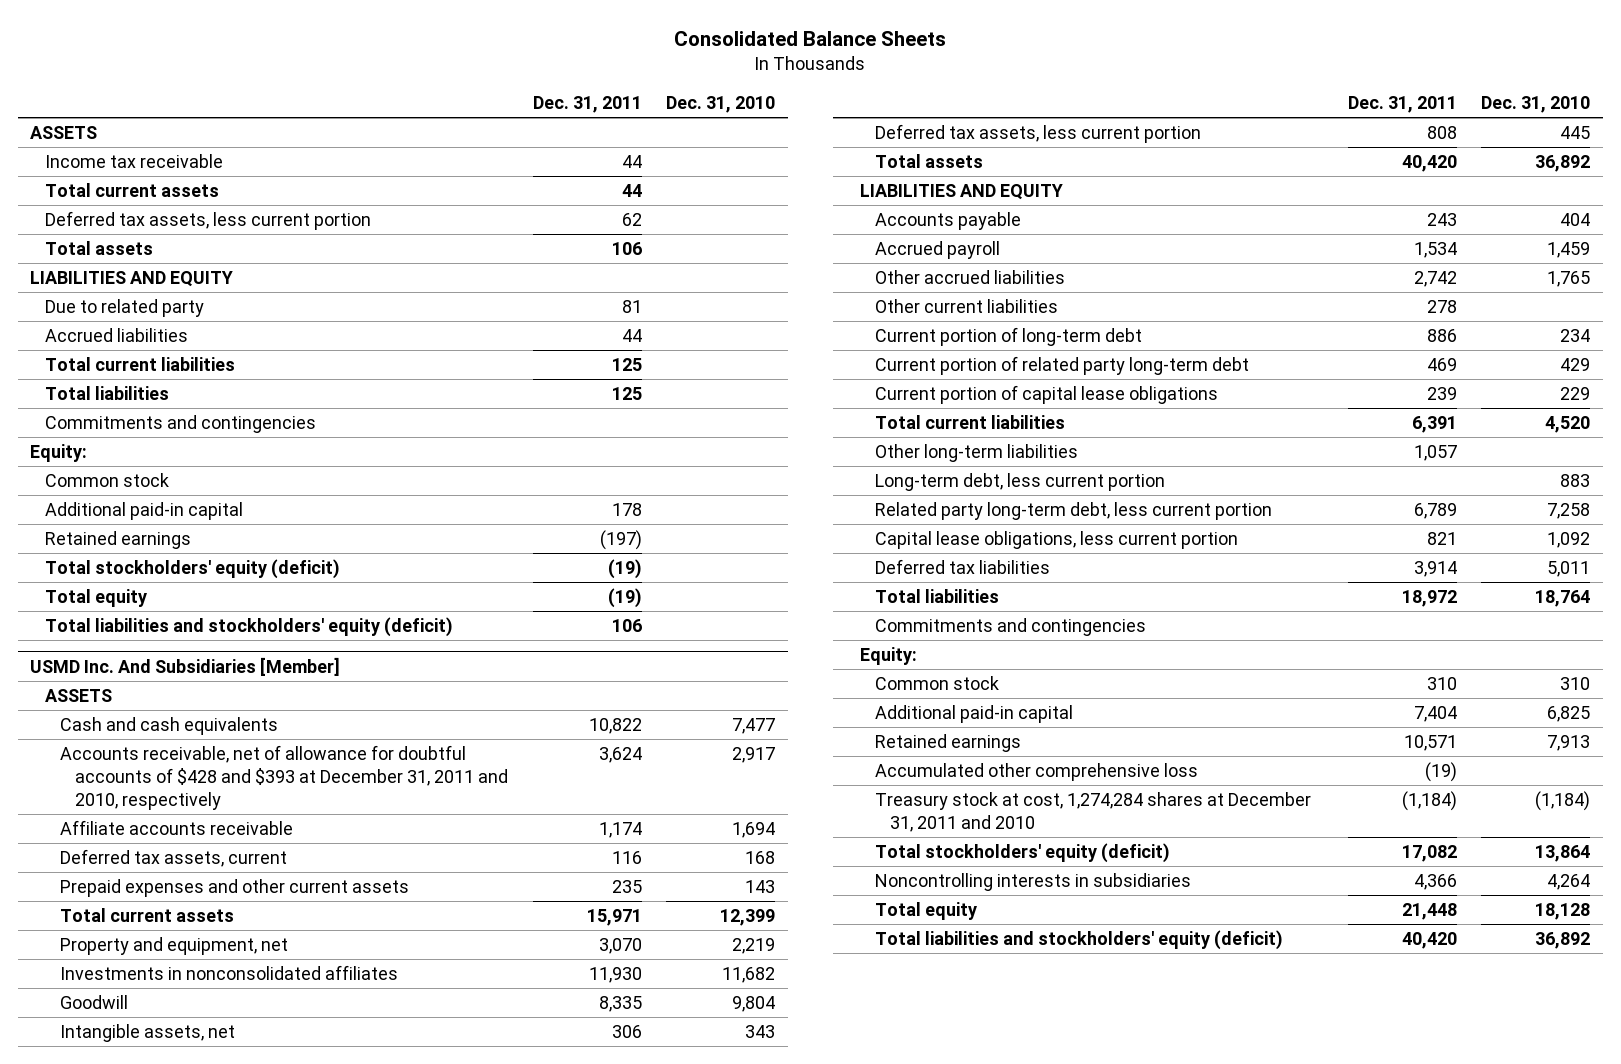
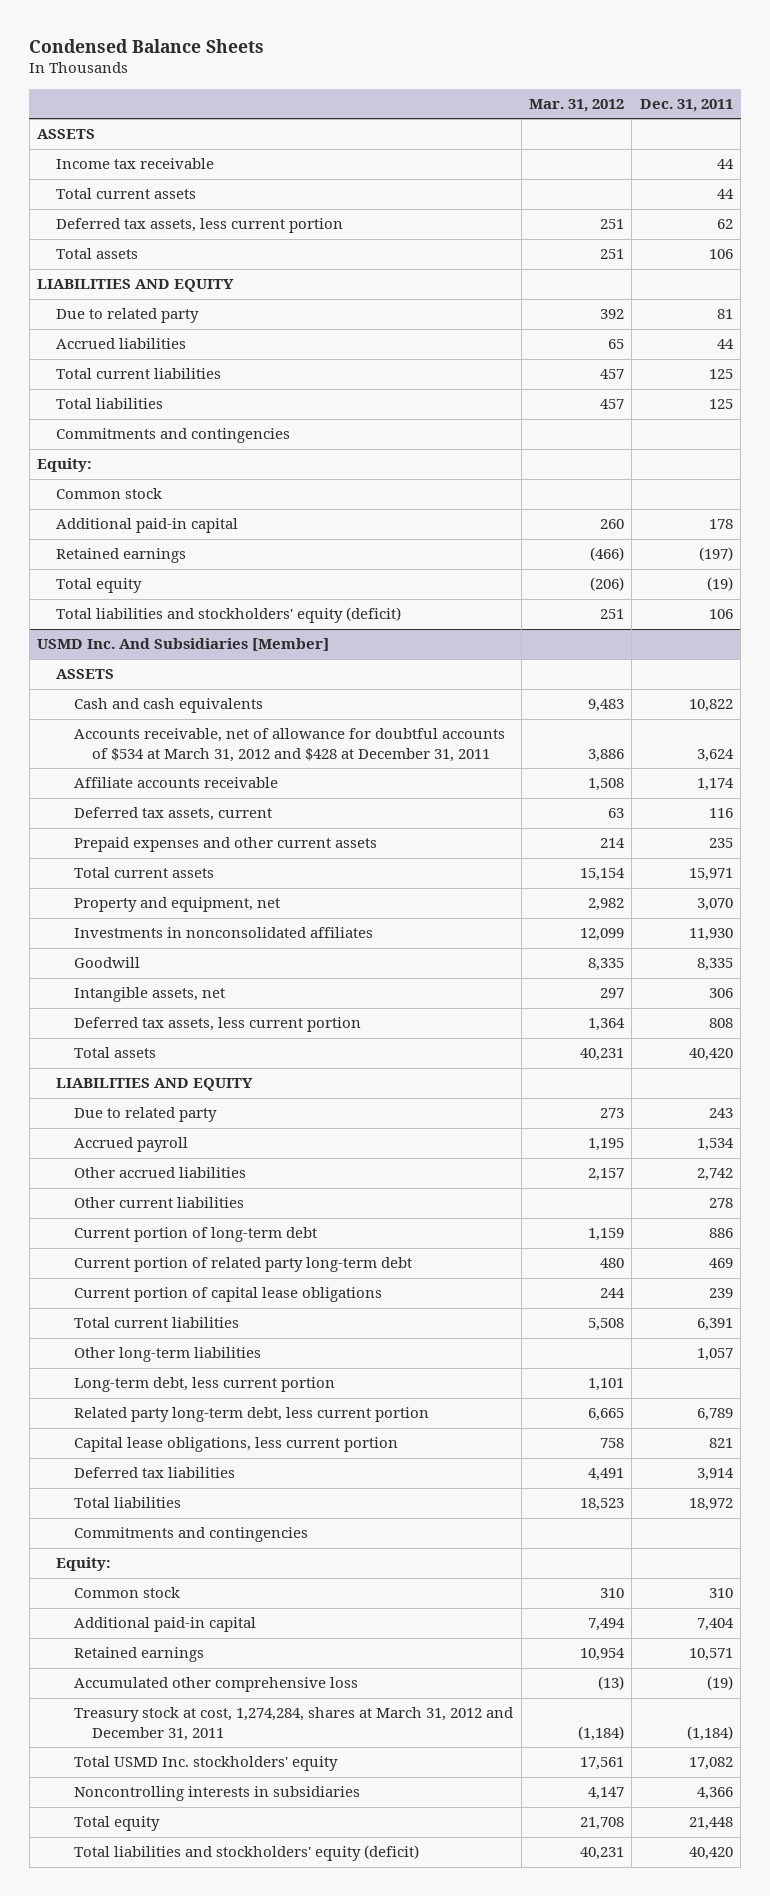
- Consolidated Balance Sheets
+ Condensed Balance Sheets
- | Dec. 31, 2011 | Dec. 31, 2010
+ | Mar. 31, 2012 | Dec. 31, 2011
- Total stockholders' equity (deficit) | (19) |
@ USMD Inc. And Subsidiaries [Member]
- Accounts receivable, net of allowance for doubtful accounts of $428 and $393 at December 31, 2011 and 2010, respectively | 3,624 | 2,917
+ Accounts receivable, net of allowance for doubtful accounts of $534 at March 31, 2012 and $428 at December 31, 2011 | 3,886 | 3,624
- Accounts payable | 243 | 404
+ Due to related party | 273 | 243
- Treasury stock at cost, 1,274,284 shares at December 31, 2011 and 2010 | (1,184) | (1,184)
- Total stockholders' equity (deficit) | 17,082 | 13,864
+ Treasury stock at cost, 1,274,284, shares at March 31, 2012 and December 31, 2011 | (1,184) | (1,184)
+ Total USMD Inc. stockholders' equity | 17,561 | 17,082

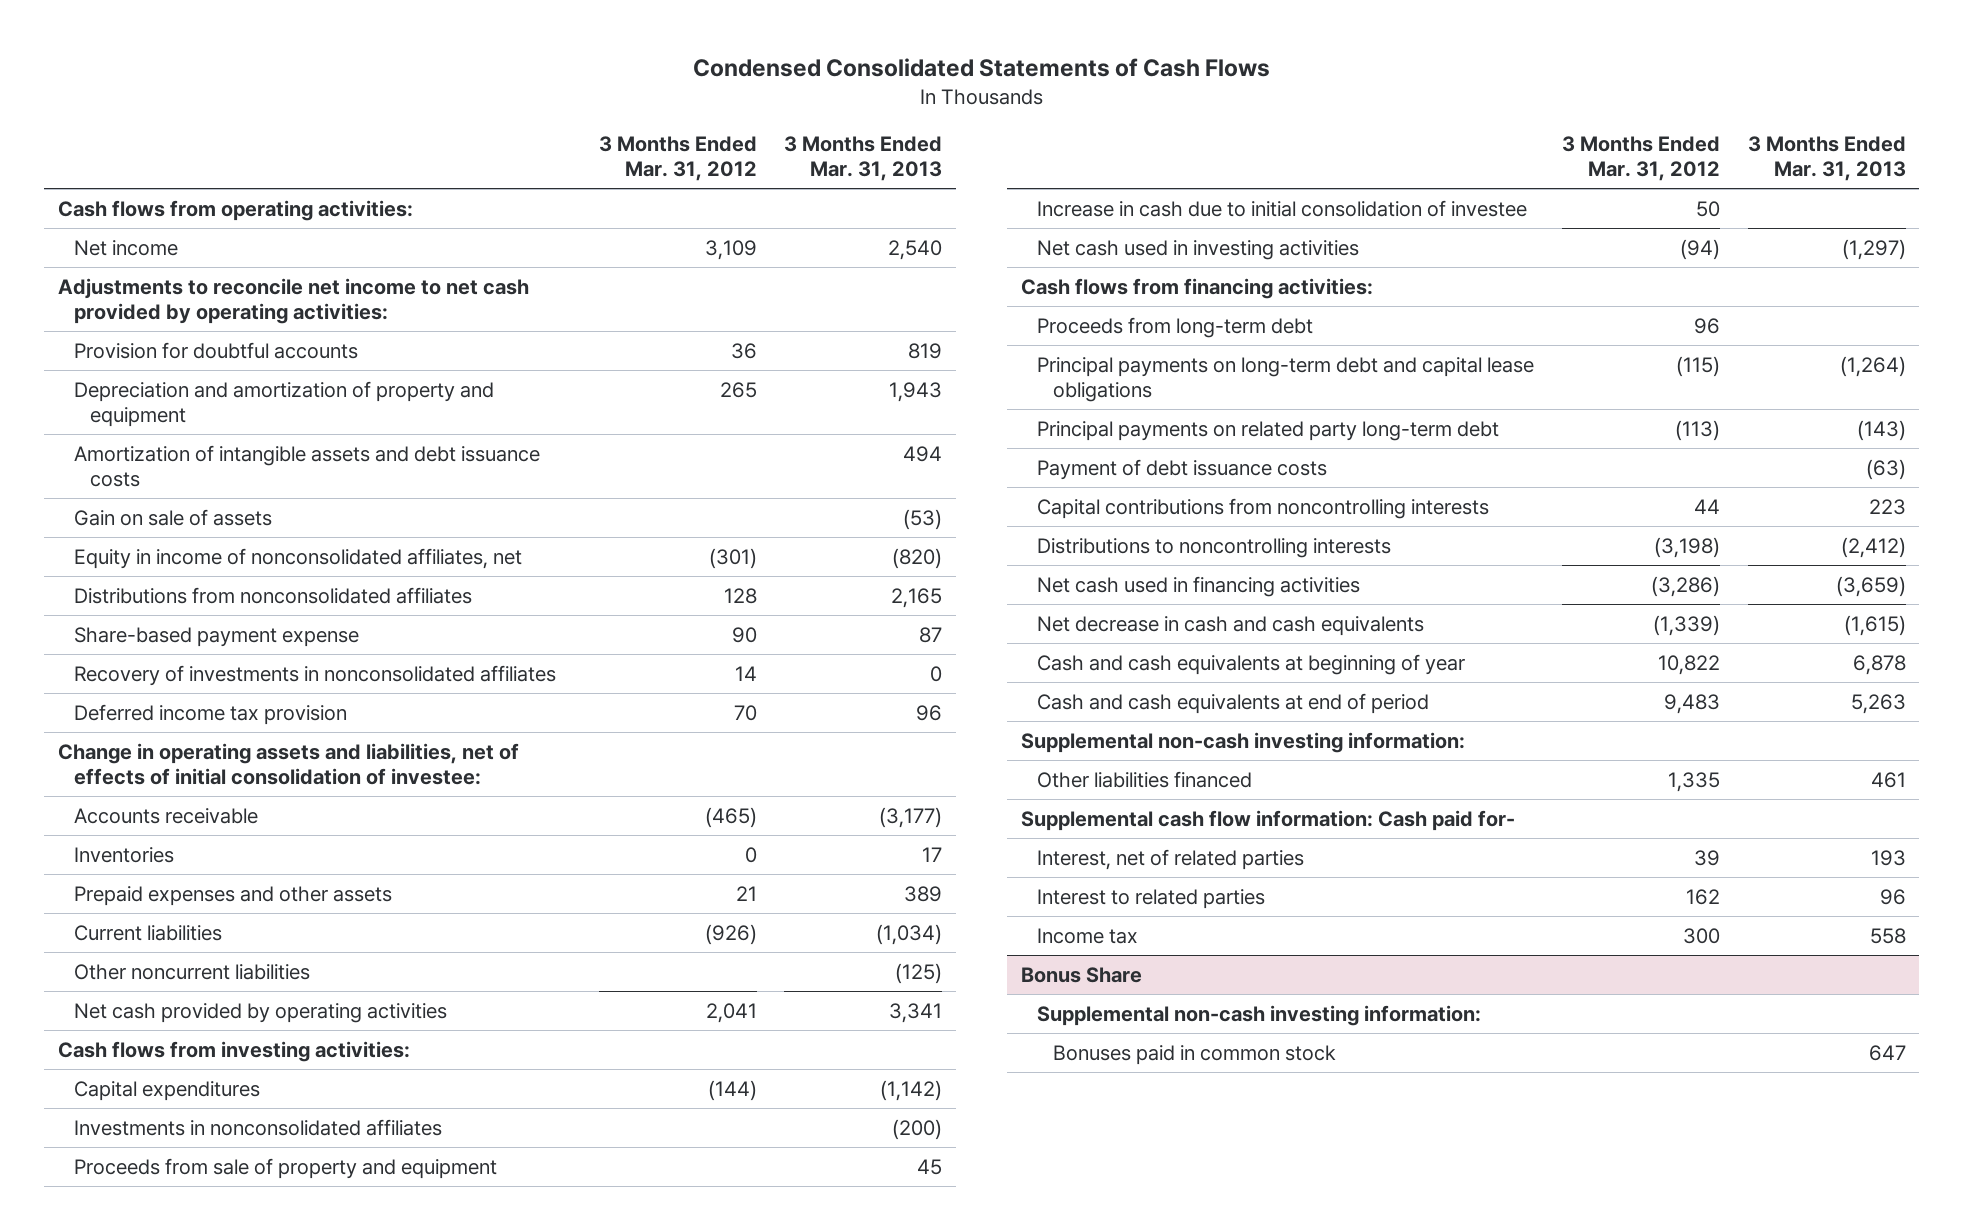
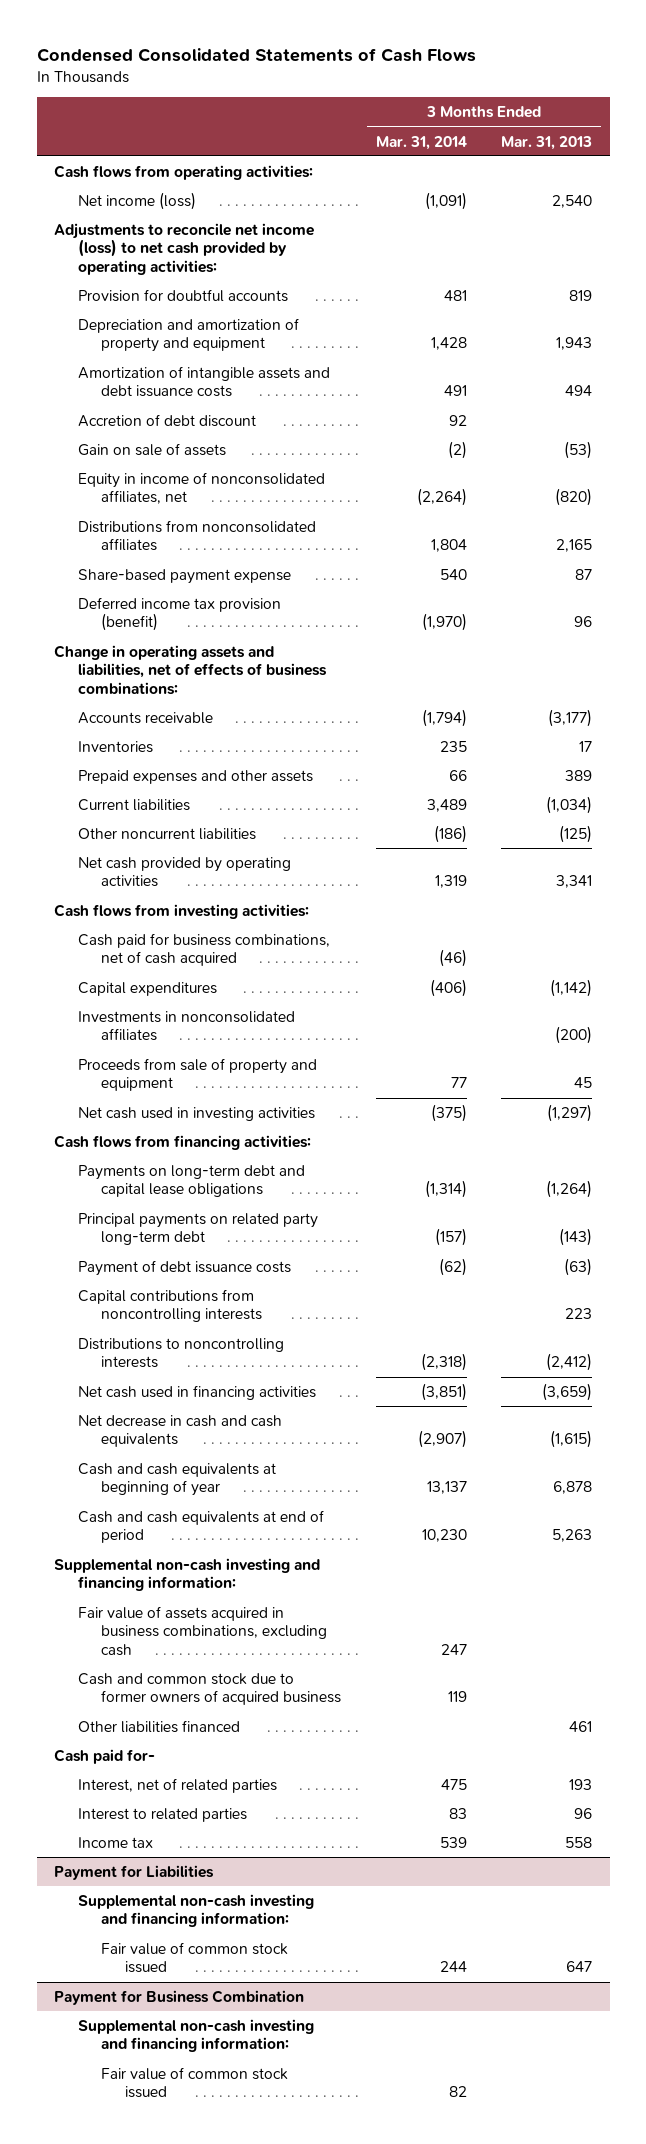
- | 3 Months Ended Mar. 31, 2012 | 3 Months Ended Mar. 31, 2013
+ | 3 Months Ended Mar. 31, 2014 | 3 Months Ended Mar. 31, 2013
- Net income | 3,109 | 2,540
- Adjustments to reconcile net income to net cash provided by operating activities:
+ Net income (loss) | (1,091) | 2,540
+ Adjustments to reconcile net income (loss) to net cash provided by operating activities:
+ Accretion of debt discount | 92 |
- Recovery of investments in nonconsolidated affiliates | 14 | 0
- Deferred income tax provision | 70 | 96
- Change in operating assets and liabilities, net of effects of initial consolidation of investee:
+ Deferred income tax provision (benefit) | (1,970) | 96
+ Change in operating assets and liabilities, net of effects of business combinations:
+ Cash paid for business combinations, net of cash acquired | (46) |
- Increase in cash due to initial consolidation of investee | 50 |
- Proceeds from long-term debt | 96 |
- Principal payments on long-term debt and capital lease obligations | (115) | (1,264)
+ Payments on long-term debt and capital lease obligations | (1,314) | (1,264)
- Supplemental non-cash investing information:
+ Supplemental non-cash investing and financing information:
+ Fair value of assets acquired in business combinations, excluding cash | 247 |
+ Cash and common stock due to former owners of acquired business | 119 |
- Supplemental cash flow information: Cash paid for-
+ Cash paid for-
- Bonus Share
- Supplemental non-cash investing information:
- Bonuses paid in common stock | | 647
+ Payment for Liabilities
+ Supplemental non-cash investing and financing information:
+ Fair value of common stock issued | 244 | 647
+ Payment for Business Combination
+ Supplemental non-cash investing and financing information:
+ Fair value of common stock issued | 82 |

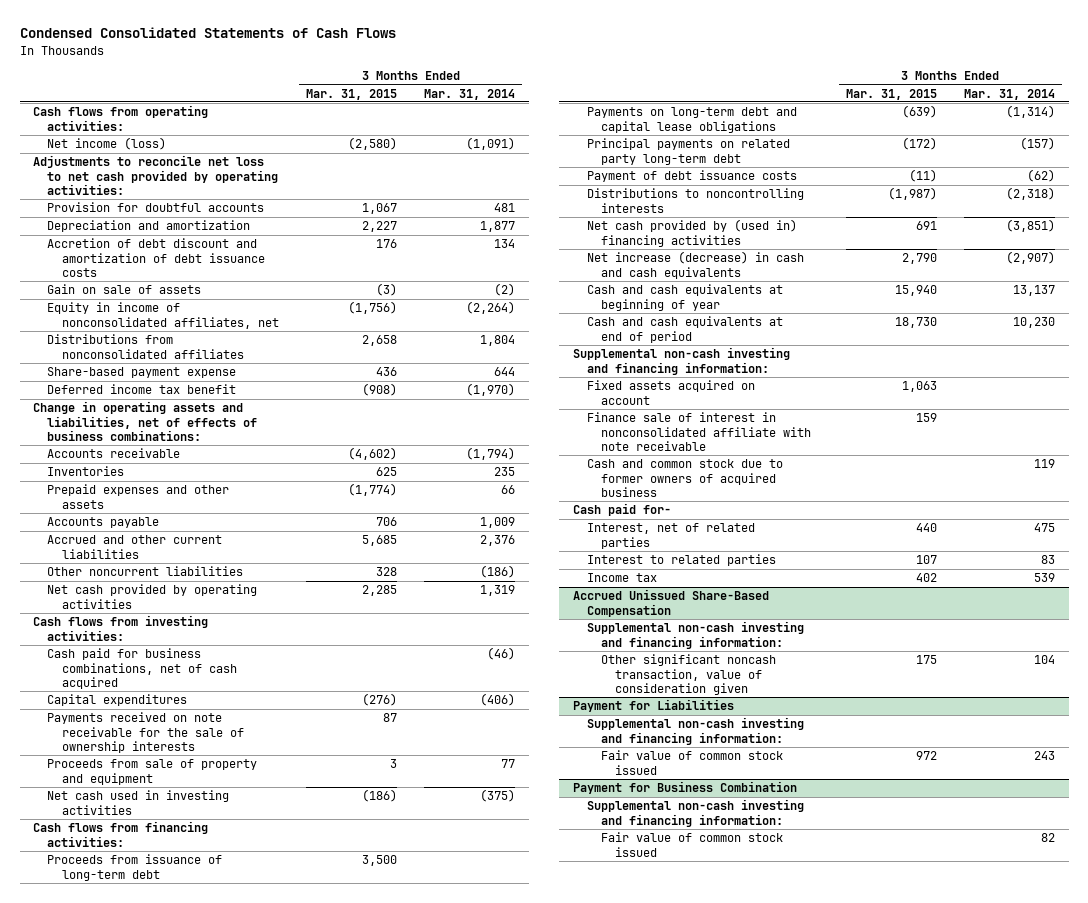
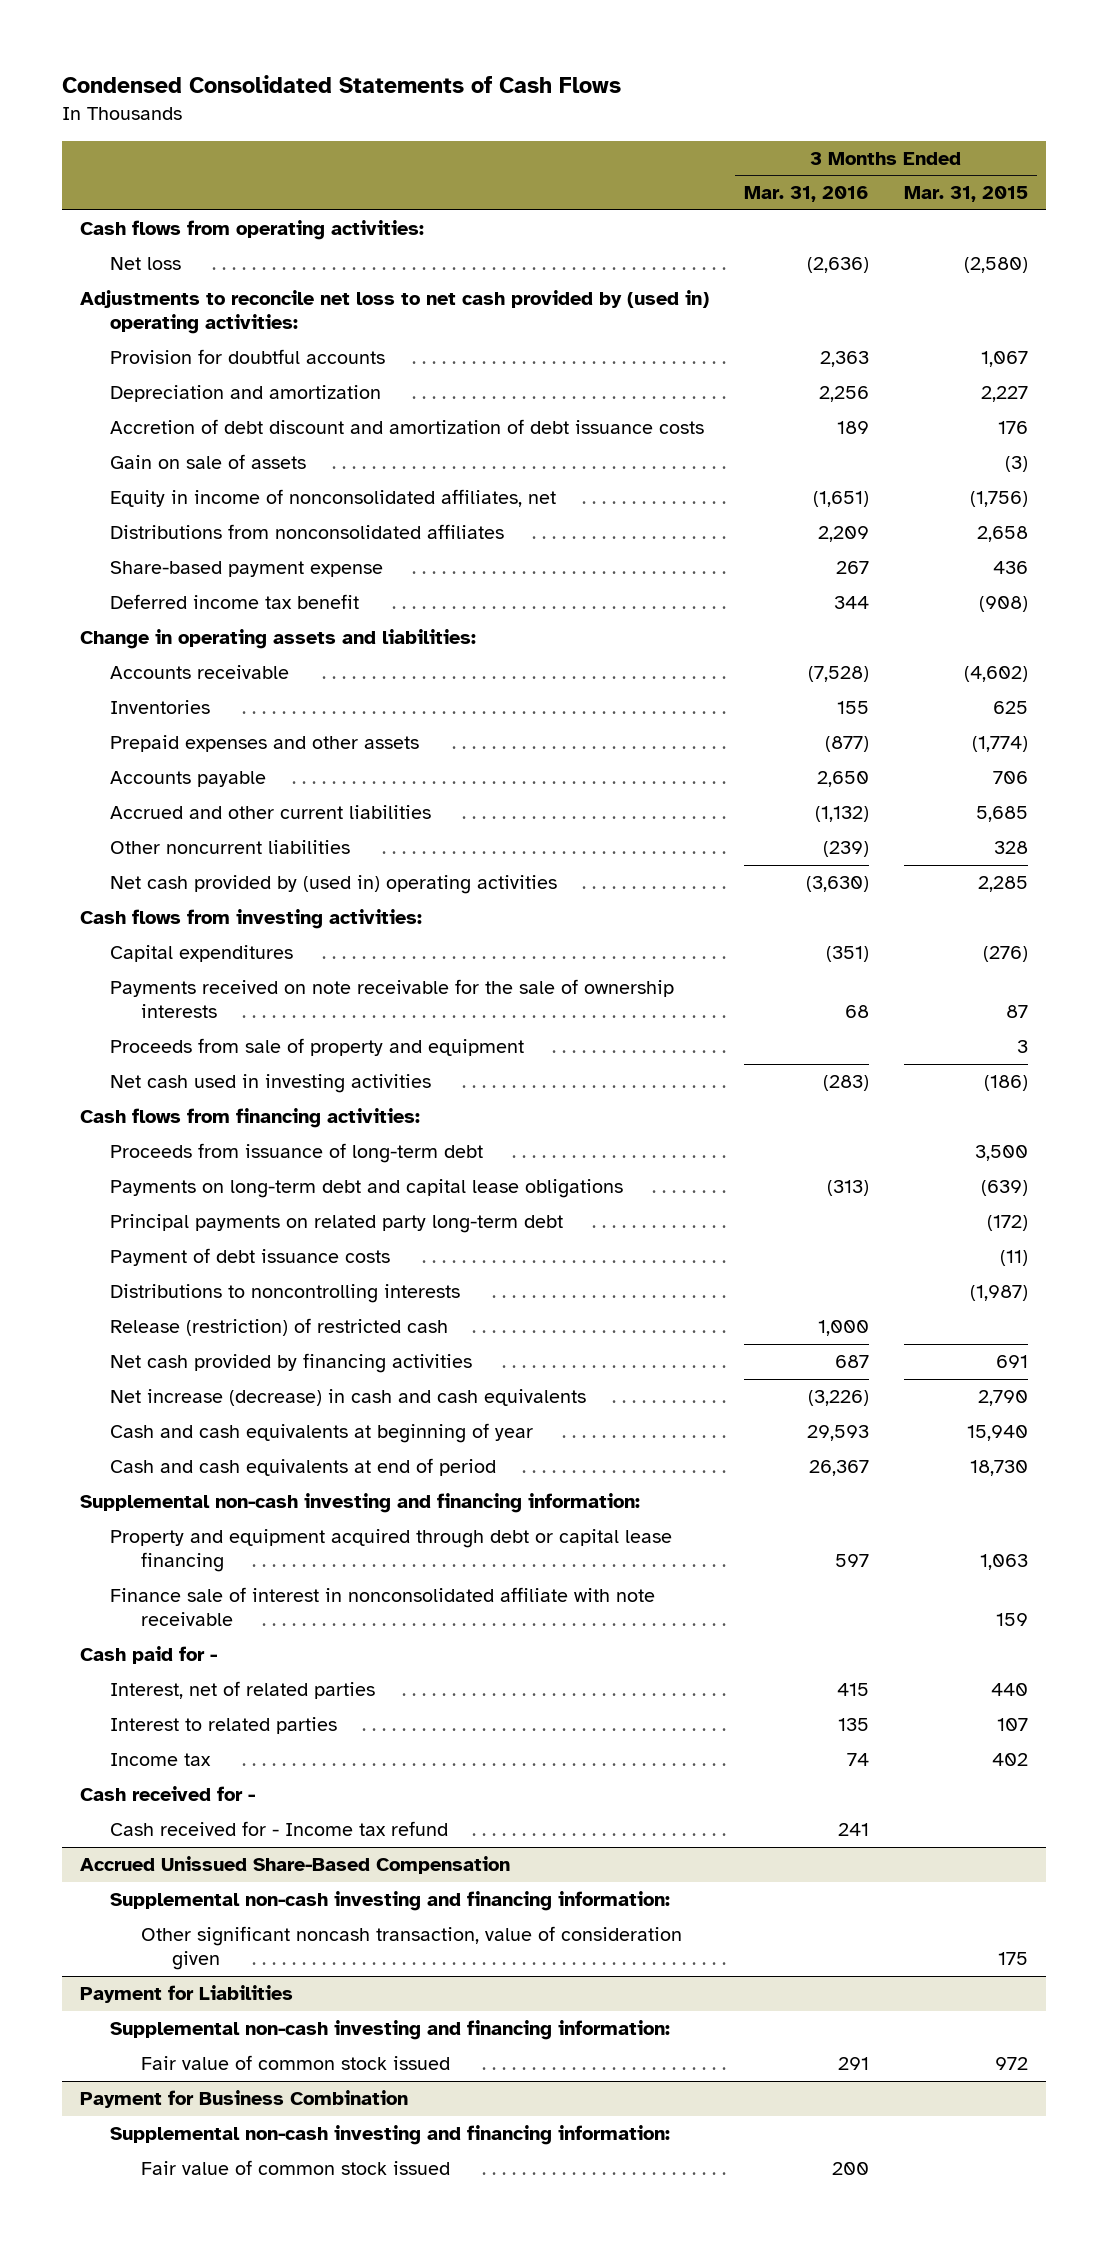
- | 3 Months Ended Mar. 31, 2015 | 3 Months Ended Mar. 31, 2014
+ | 3 Months Ended Mar. 31, 2016 | 3 Months Ended Mar. 31, 2015
- Net income (loss) | (2,580) | (1,091)
- Adjustments to reconcile net loss to net cash provided by operating activities:
+ Net loss | (2,636) | (2,580)
+ Adjustments to reconcile net loss to net cash provided by (used in) operating activities:
- Change in operating assets and liabilities, net of effects of business combinations:
+ Change in operating assets and liabilities:
- Net cash provided by operating activities | 2,285 | 1,319
+ Net cash provided by (used in) operating activities | (3,630) | 2,285
- Cash paid for business combinations, net of cash acquired | | (46)
- Net cash provided by (used in) financing activities | 691 | (3,851)
+ Release (restriction) of restricted cash | 1,000 |
+ Net cash provided by financing activities | 687 | 691
- Fixed assets acquired on account | 1,063 |
+ Property and equipment acquired through debt or capital lease financing | 597 | 1,063
- Cash and common stock due to former owners of acquired business | | 119
- Cash paid for-
+ Cash paid for -
+ Cash received for -
+ Cash received for - Income tax refund | 241 |

